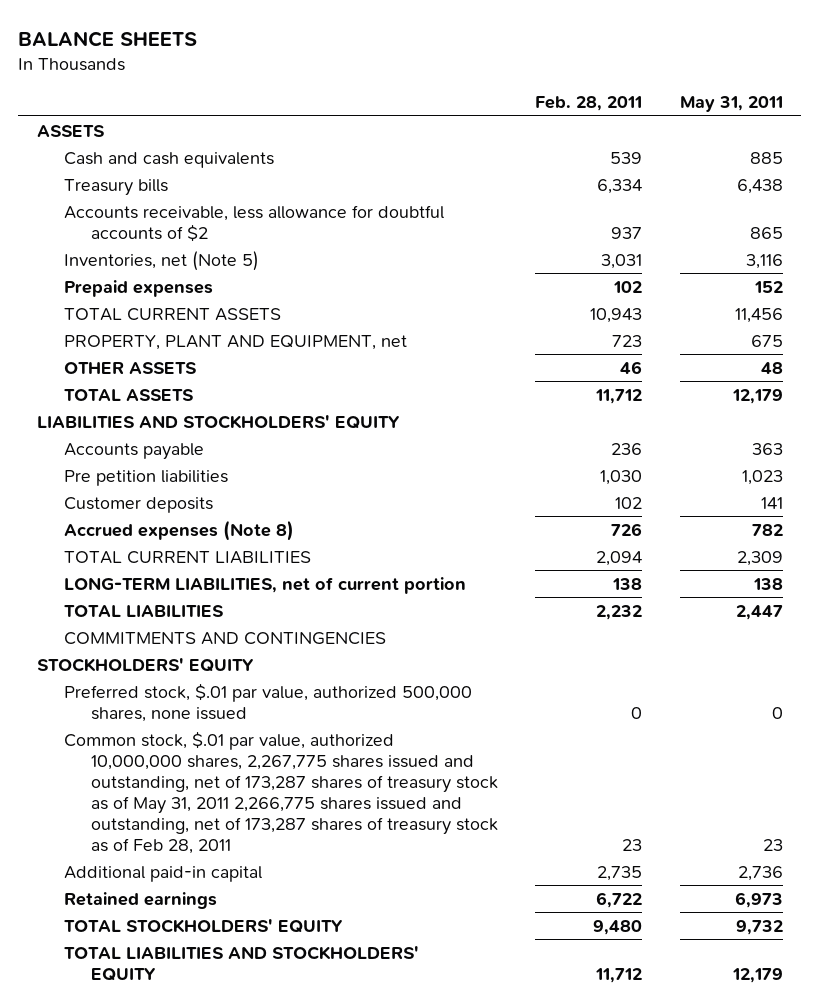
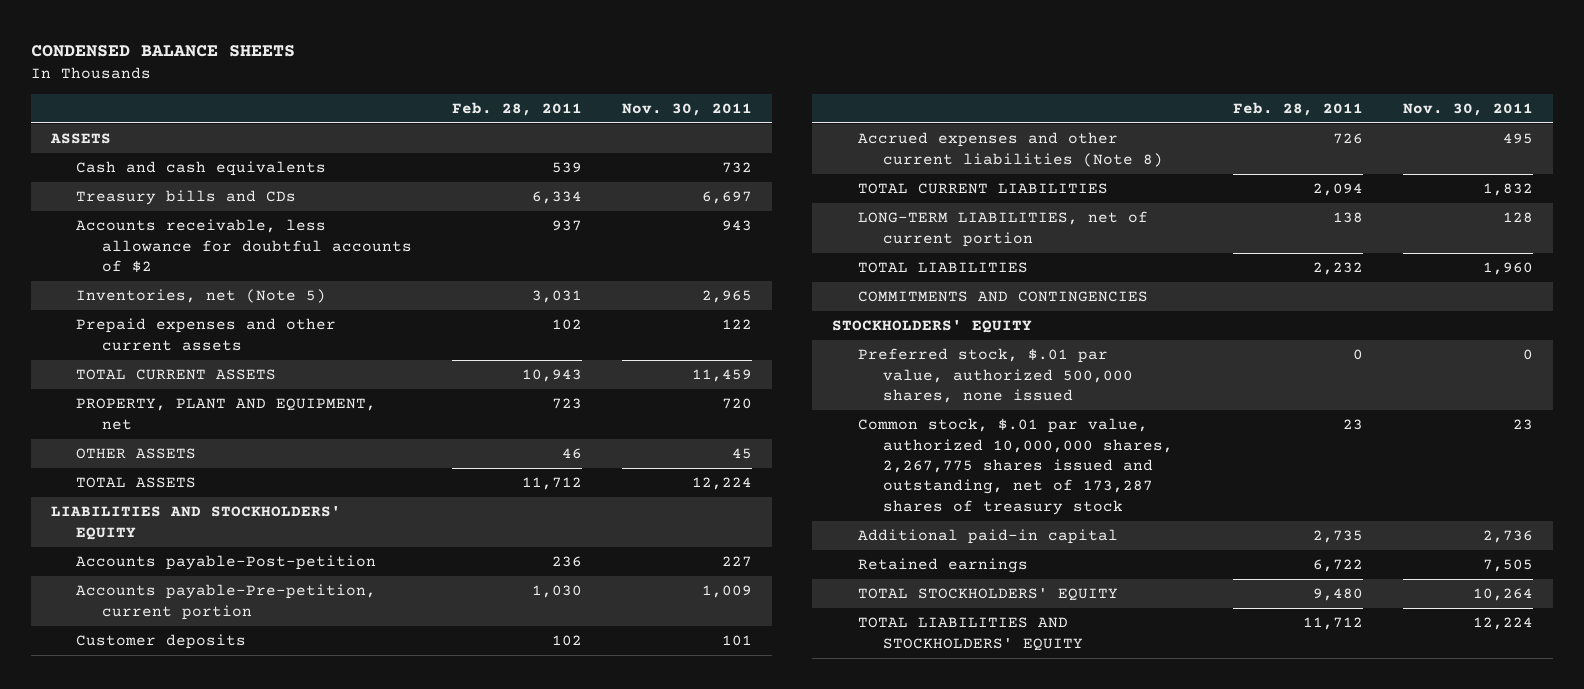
- BALANCE SHEETS
+ CONDENSED BALANCE SHEETS
- | Feb. 28, 2011 | May 31, 2011
+ | Feb. 28, 2011 | Nov. 30, 2011
- Treasury bills | 6,334 | 6,438
+ Treasury bills and CDs | 6,334 | 6,697
- Prepaid expenses | 102 | 152
+ Prepaid expenses and other current assets | 102 | 122
- Accounts payable | 236 | 363
- Pre petition liabilities | 1,030 | 1,023
+ Accounts payable-Post-petition | 236 | 227
+ Accounts payable-Pre-petition, current portion | 1,030 | 1,009
- Accrued expenses (Note 8) | 726 | 782
+ Accrued expenses and other current liabilities (Note 8) | 726 | 495
- Common stock, $.01 par value, authorized 10,000,000 shares, 2,267,775 shares issued and outstanding, net of 173,287 shares of treasury stock as of May 31, 2011 2,266,775 shares issued and outstanding, net of 173,287 shares of treasury stock as of Feb 28, 2011 | 23 | 23
+ Common stock, $.01 par value, authorized 10,000,000 shares, 2,267,775 shares issued and outstanding, net of 173,287 shares of treasury stock | 23 | 23

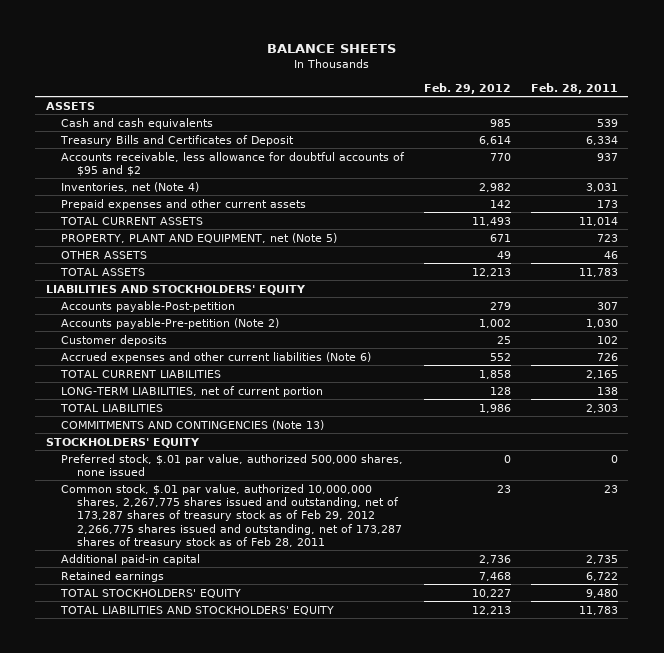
- CONDENSED BALANCE SHEETS
+ BALANCE SHEETS
- | Feb. 28, 2011 | Nov. 30, 2011
+ | Feb. 29, 2012 | Feb. 28, 2011
- Treasury bills and CDs | 6,334 | 6,697
- Accounts receivable, less allowance for doubtful accounts of $2 | 937 | 943
- Inventories, net (Note 5) | 3,031 | 2,965
- Prepaid expenses and other current assets | 102 | 122
- TOTAL CURRENT ASSETS | 10,943 | 11,459
- PROPERTY, PLANT AND EQUIPMENT, net | 723 | 720
+ Treasury Bills and Certificates of Deposit | 6,614 | 6,334
+ Accounts receivable, less allowance for doubtful accounts of $95 and $2 | 770 | 937
+ Inventories, net (Note 4) | 2,982 | 3,031
+ Prepaid expenses and other current assets | 142 | 173
+ TOTAL CURRENT ASSETS | 11,493 | 11,014
+ PROPERTY, PLANT AND EQUIPMENT, net (Note 5) | 671 | 723
- TOTAL ASSETS | 11,712 | 12,224
+ TOTAL ASSETS | 12,213 | 11,783
- Accounts payable-Post-petition | 236 | 227
- Accounts payable-Pre-petition, current portion | 1,030 | 1,009
+ Accounts payable-Post-petition | 279 | 307
+ Accounts payable-Pre-petition (Note 2) | 1,002 | 1,030
- Accrued expenses and other current liabilities (Note 8) | 726 | 495
- TOTAL CURRENT LIABILITIES | 2,094 | 1,832
+ Accrued expenses and other current liabilities (Note 6) | 552 | 726
+ TOTAL CURRENT LIABILITIES | 1,858 | 2,165
- TOTAL LIABILITIES | 2,232 | 1,960
- COMMITMENTS AND CONTINGENCIES
+ TOTAL LIABILITIES | 1,986 | 2,303
+ COMMITMENTS AND CONTINGENCIES (Note 13)
- Common stock, $.01 par value, authorized 10,000,000 shares, 2,267,775 shares issued and outstanding, net of 173,287 shares of treasury stock | 23 | 23
+ Common stock, $.01 par value, authorized 10,000,000 shares, 2,267,775 shares issued and outstanding, net of 173,287 shares of treasury stock as of Feb 29, 2012 2,266,775 shares issued and outstanding, net of 173,287 shares of treasury stock as of Feb 28, 2011 | 23 | 23
- TOTAL LIABILITIES AND STOCKHOLDERS' EQUITY | 11,712 | 12,224
+ TOTAL LIABILITIES AND STOCKHOLDERS' EQUITY | 12,213 | 11,783

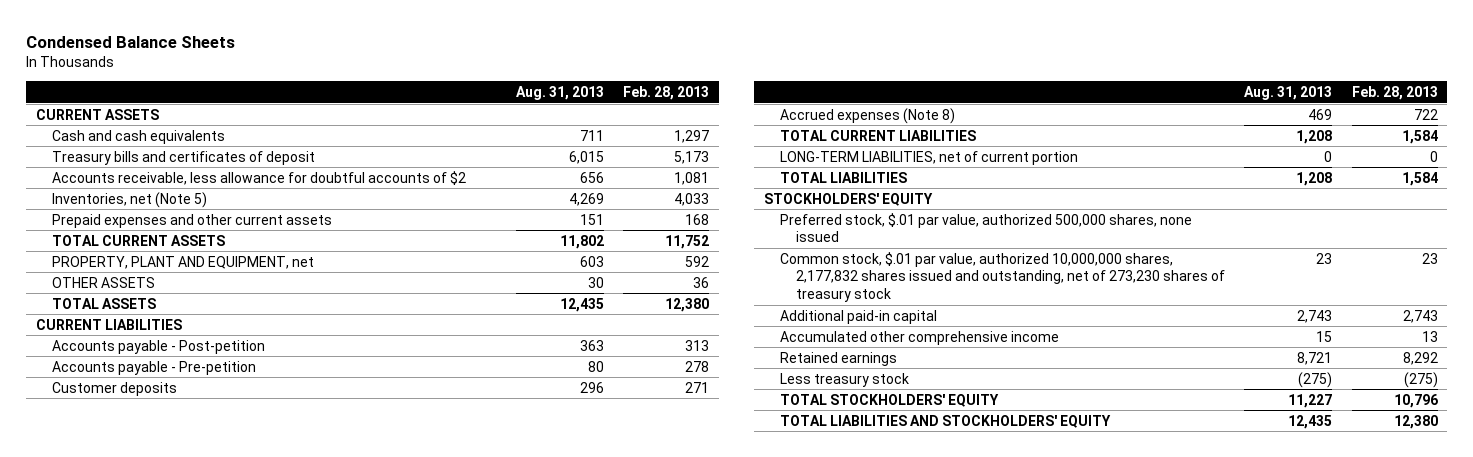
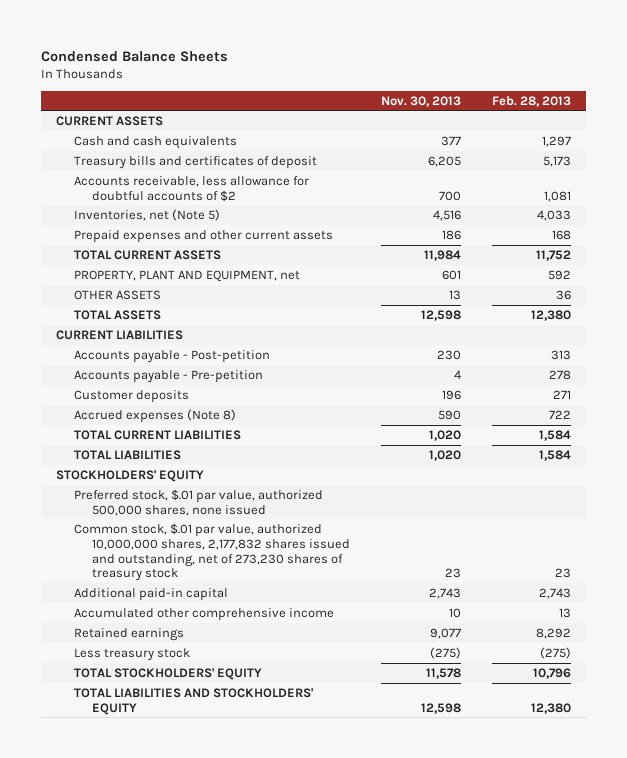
- | Aug. 31, 2013 | Feb. 28, 2013
+ | Nov. 30, 2013 | Feb. 28, 2013
- LONG-TERM LIABILITIES, net of current portion | 0 | 0

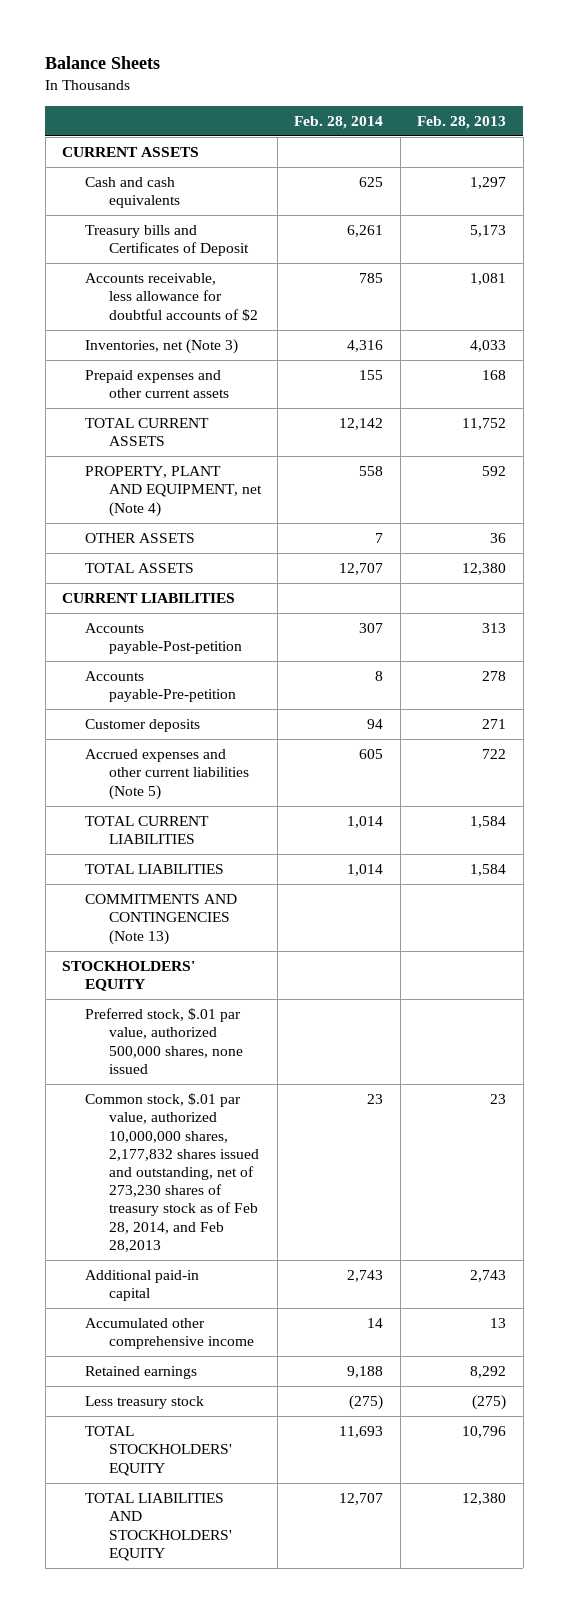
- Condensed Balance Sheets
+ Balance Sheets
- | Nov. 30, 2013 | Feb. 28, 2013
+ | Feb. 28, 2014 | Feb. 28, 2013
- Treasury bills and certificates of deposit | 6,205 | 5,173
+ Treasury bills and Certificates of Deposit | 6,261 | 5,173
- Inventories, net (Note 5) | 4,516 | 4,033
+ Inventories, net (Note 3) | 4,316 | 4,033
- PROPERTY, PLANT AND EQUIPMENT, net | 601 | 592
+ PROPERTY, PLANT AND EQUIPMENT, net (Note 4) | 558 | 592
- Accounts payable - Post-petition | 230 | 313
- Accounts payable - Pre-petition | 4 | 278
+ Accounts payable-Post-petition | 307 | 313
+ Accounts payable-Pre-petition | 8 | 278
- Accrued expenses (Note 8) | 590 | 722
+ Accrued expenses and other current liabilities (Note 5) | 605 | 722
+ COMMITMENTS AND CONTINGENCIES (Note 13)
- Common stock, $.01 par value, authorized 10,000,000 shares, 2,177,832 shares issued and outstanding, net of 273,230 shares of treasury stock | 23 | 23
+ Common stock, $.01 par value, authorized 10,000,000 shares, 2,177,832 shares issued and outstanding, net of 273,230 shares of treasury stock as of Feb 28, 2014, and Feb 28,2013 | 23 | 23

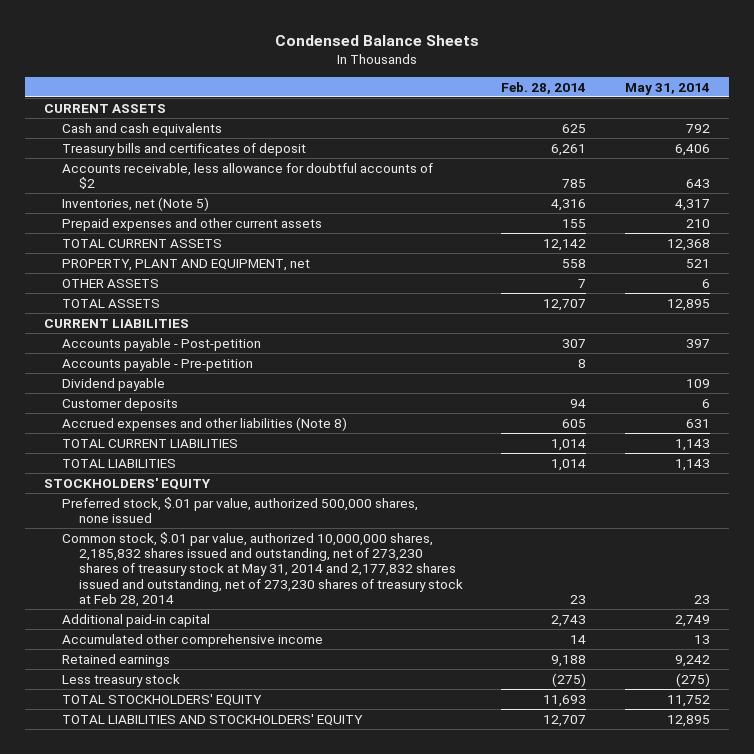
- Balance Sheets
+ Condensed Balance Sheets
- | Feb. 28, 2014 | Feb. 28, 2013
+ | Feb. 28, 2014 | May 31, 2014
- Treasury bills and Certificates of Deposit | 6,261 | 5,173
+ Treasury bills and certificates of deposit | 6,261 | 6,406
- Inventories, net (Note 3) | 4,316 | 4,033
+ Inventories, net (Note 5) | 4,316 | 4,317
- PROPERTY, PLANT AND EQUIPMENT, net (Note 4) | 558 | 592
+ PROPERTY, PLANT AND EQUIPMENT, net | 558 | 521
- Accounts payable-Post-petition | 307 | 313
- Accounts payable-Pre-petition | 8 | 278
+ Accounts payable - Post-petition | 307 | 397
+ Accounts payable - Pre-petition | 8 |
+ Dividend payable | | 109
- Accrued expenses and other current liabilities (Note 5) | 605 | 722
+ Accrued expenses and other liabilities (Note 8) | 605 | 631
- COMMITMENTS AND CONTINGENCIES (Note 13)
- Common stock, $.01 par value, authorized 10,000,000 shares, 2,177,832 shares issued and outstanding, net of 273,230 shares of treasury stock as of Feb 28, 2014, and Feb 28,2013 | 23 | 23
+ Common stock, $.01 par value, authorized 10,000,000 shares, 2,185,832 shares issued and outstanding, net of 273,230 shares of treasury stock at May 31, 2014 and 2,177,832 shares issued and outstanding, net of 273,230 shares of treasury stock at Feb 28, 2014 | 23 | 23

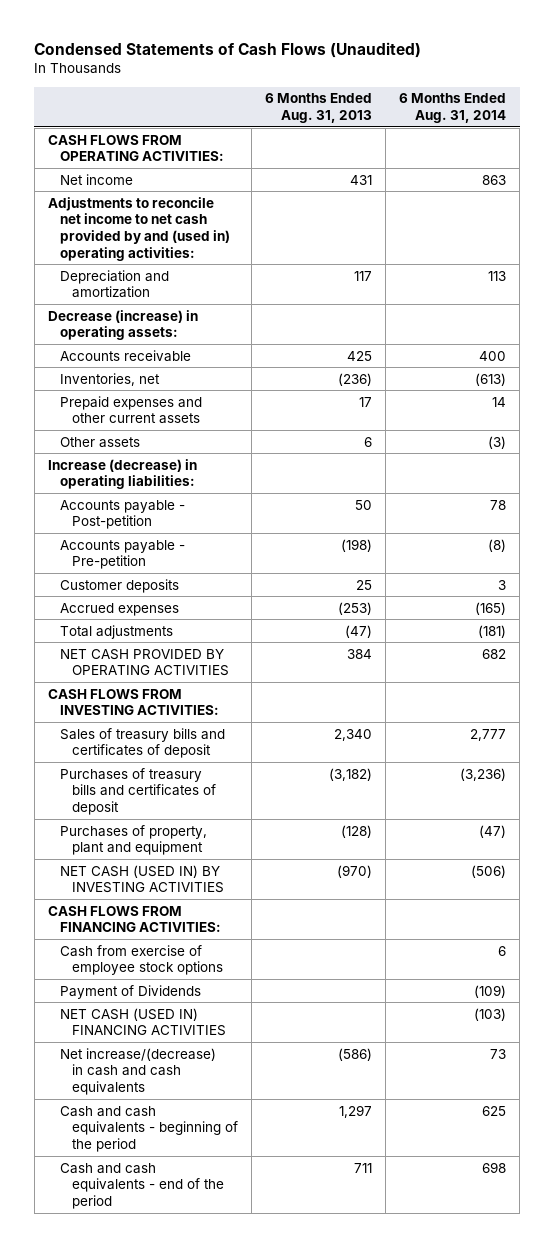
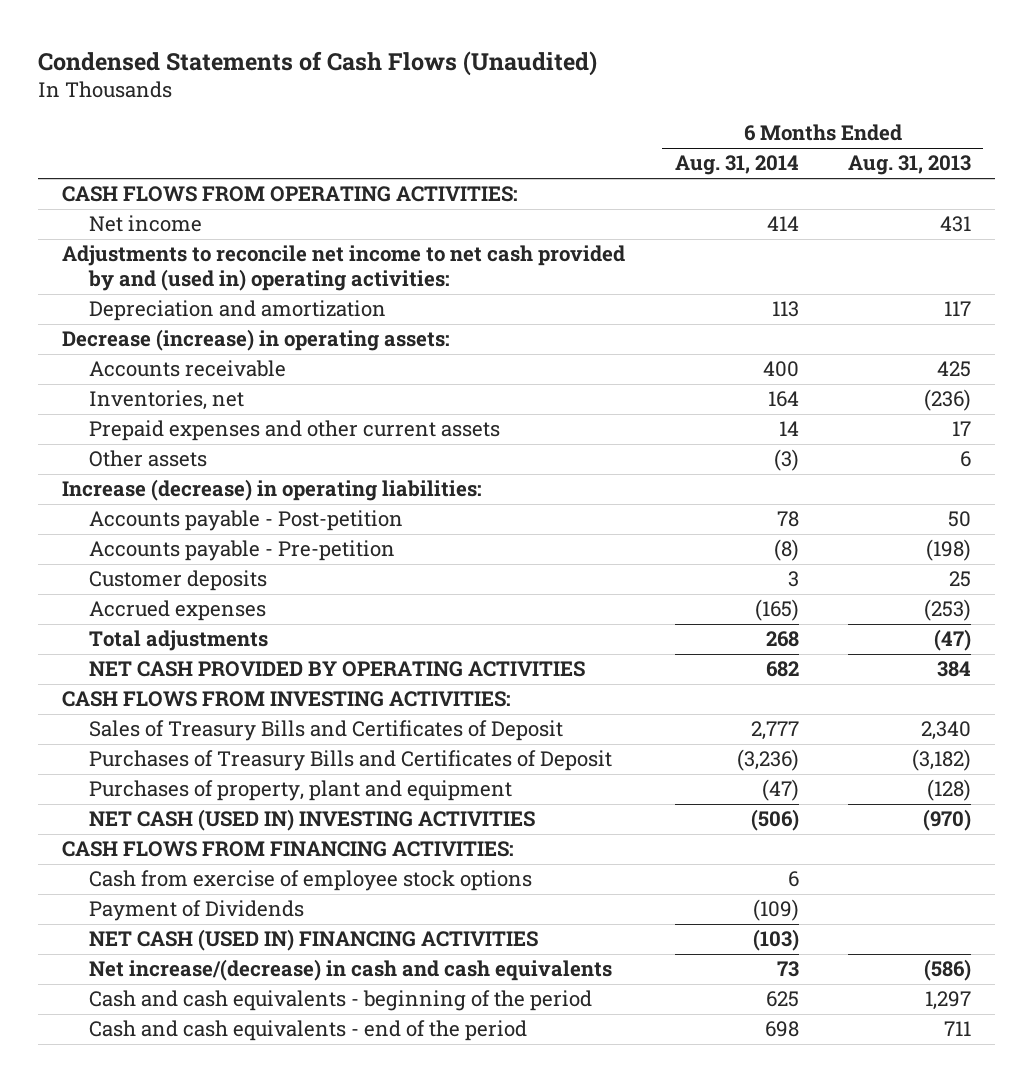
- | 6 Months Ended Aug. 31, 2013 | 6 Months Ended Aug. 31, 2014
+ | 6 Months Ended Aug. 31, 2014 | 6 Months Ended Aug. 31, 2013
- Net income | 431 | 863
+ Net income | 414 | 431
- Inventories, net | (236) | (613)
+ Inventories, net | 164 | (236)
- Total adjustments | (47) | (181)
+ Total adjustments | 268 | (47)
- Sales of treasury bills and certificates of deposit | 2,340 | 2,777
- Purchases of treasury bills and certificates of deposit | (3,182) | (3,236)
+ Sales of Treasury Bills and Certificates of Deposit | 2,777 | 2,340
+ Purchases of Treasury Bills and Certificates of Deposit | (3,236) | (3,182)
- NET CASH (USED IN) BY INVESTING ACTIVITIES | (970) | (506)
+ NET CASH (USED IN) INVESTING ACTIVITIES | (506) | (970)

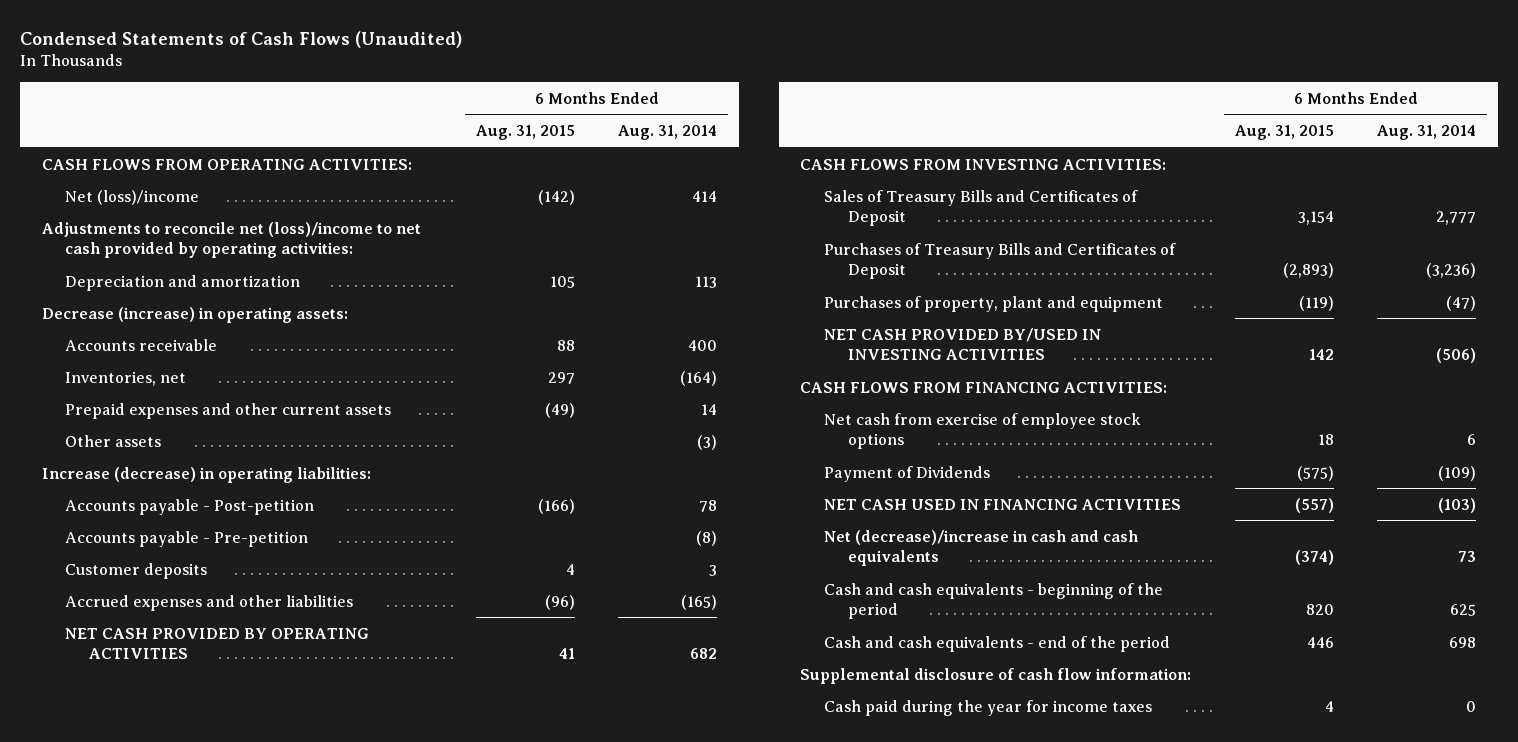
- | 6 Months Ended Aug. 31, 2014 | 6 Months Ended Aug. 31, 2013
+ | 6 Months Ended Aug. 31, 2015 | 6 Months Ended Aug. 31, 2014
- Net income | 414 | 431
- Adjustments to reconcile net income to net cash provided by and (used in) operating activities:
+ Net (loss)/income | (142) | 414
+ Adjustments to reconcile net (loss)/income to net cash provided by operating activities:
- Inventories, net | 164 | (236)
+ Inventories, net | 297 | (164)
- Accrued expenses | (165) | (253)
- Total adjustments | 268 | (47)
+ Accrued expenses and other liabilities | (96) | (165)
- NET CASH (USED IN) INVESTING ACTIVITIES | (506) | (970)
+ NET CASH PROVIDED BY/USED IN INVESTING ACTIVITIES | 142 | (506)
- Cash from exercise of employee stock options | 6 |
+ Net cash from exercise of employee stock options | 18 | 6
- NET CASH (USED IN) FINANCING ACTIVITIES | (103) |
- Net increase/(decrease) in cash and cash equivalents | 73 | (586)
+ NET CASH USED IN FINANCING ACTIVITIES | (557) | (103)
+ Net (decrease)/increase in cash and cash equivalents | (374) | 73
+ Supplemental disclosure of cash flow information:
+ Cash paid during the year for income taxes | 4 | 0

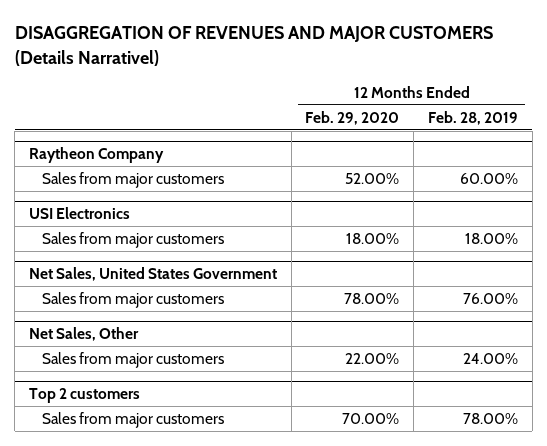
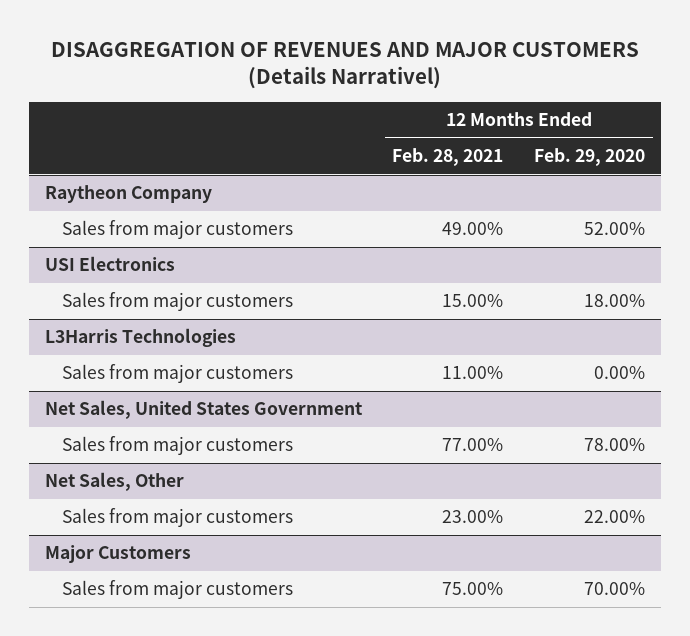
- | 12 Months Ended Feb. 29, 2020 | 12 Months Ended Feb. 28, 2019
+ | 12 Months Ended Feb. 28, 2021 | 12 Months Ended Feb. 29, 2020
+ L3Harris Technologies
+ Sales from major customers | 11.00% | 0.00%
- Top 2 customers
+ Major Customers

